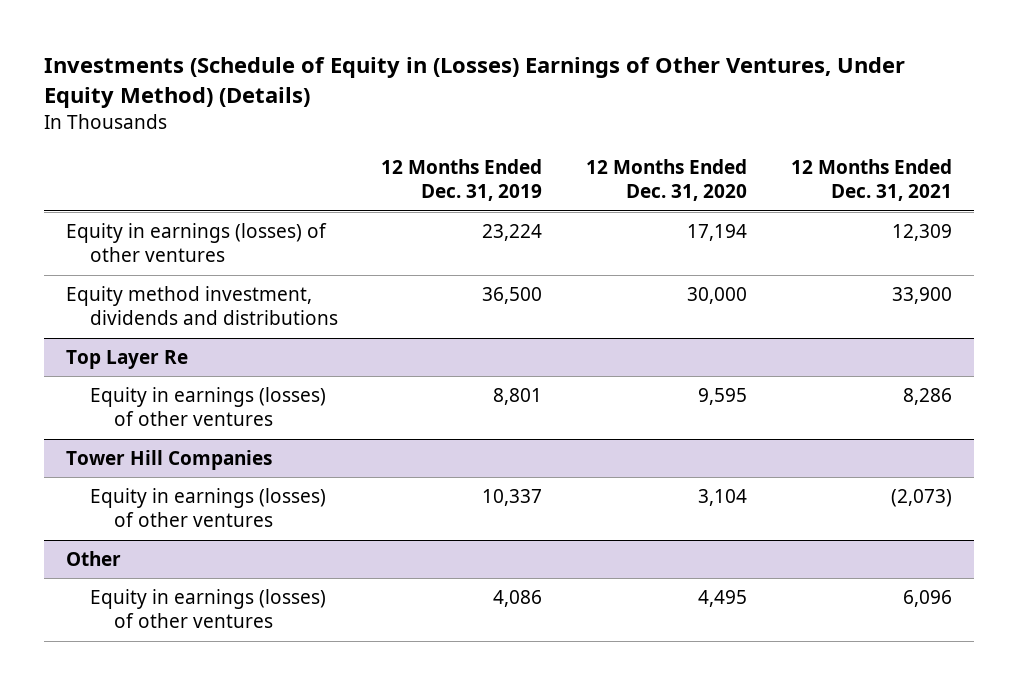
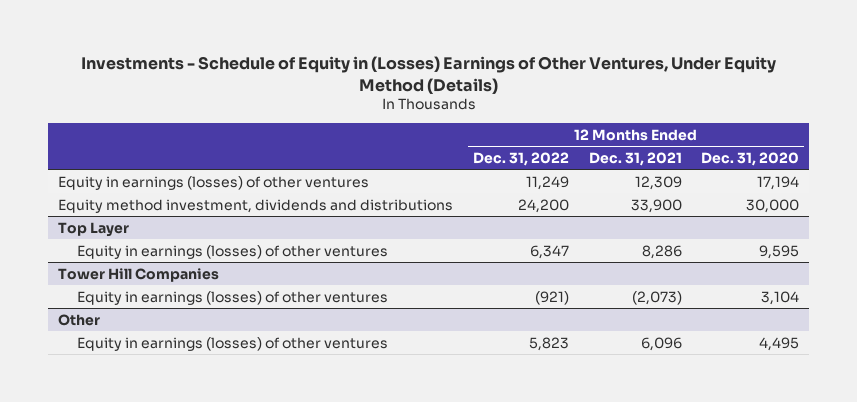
- Investments (Schedule of Equity in (Losses) Earnings of Other Ventures, Under Equity Method) (Details)
+ Investments - Schedule of Equity in (Losses) Earnings of Other Ventures, Under Equity Method (Details)
- | 12 Months Ended Dec. 31, 2019 | 12 Months Ended Dec. 31, 2020 | 12 Months Ended Dec. 31, 2021
+ | 12 Months Ended Dec. 31, 2022 | 12 Months Ended Dec. 31, 2021 | 12 Months Ended Dec. 31, 2020
- Top Layer Re
+ Top Layer

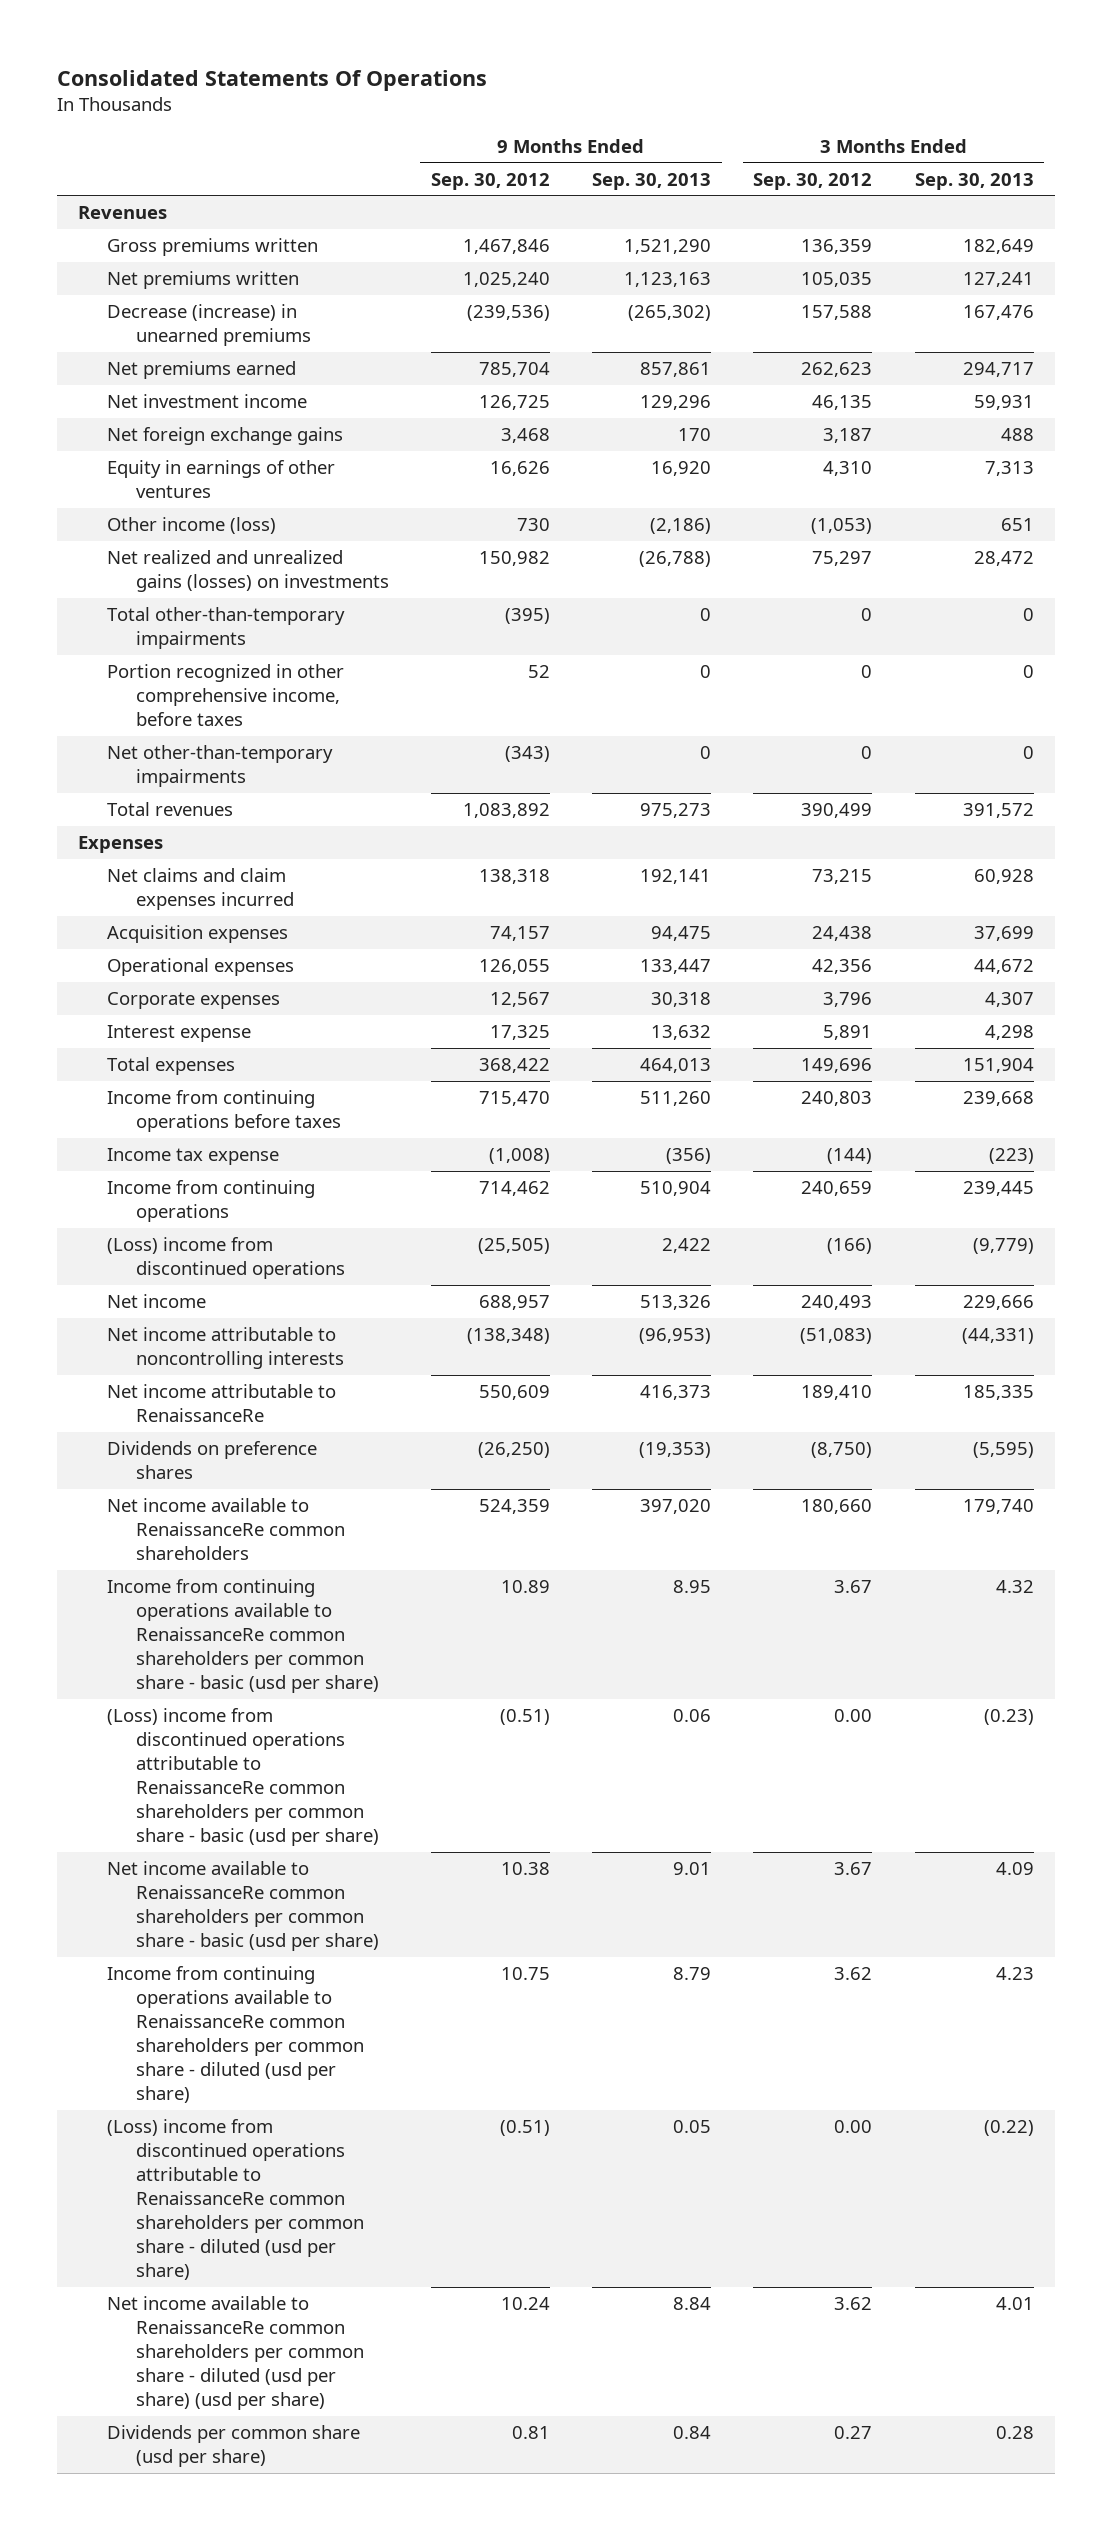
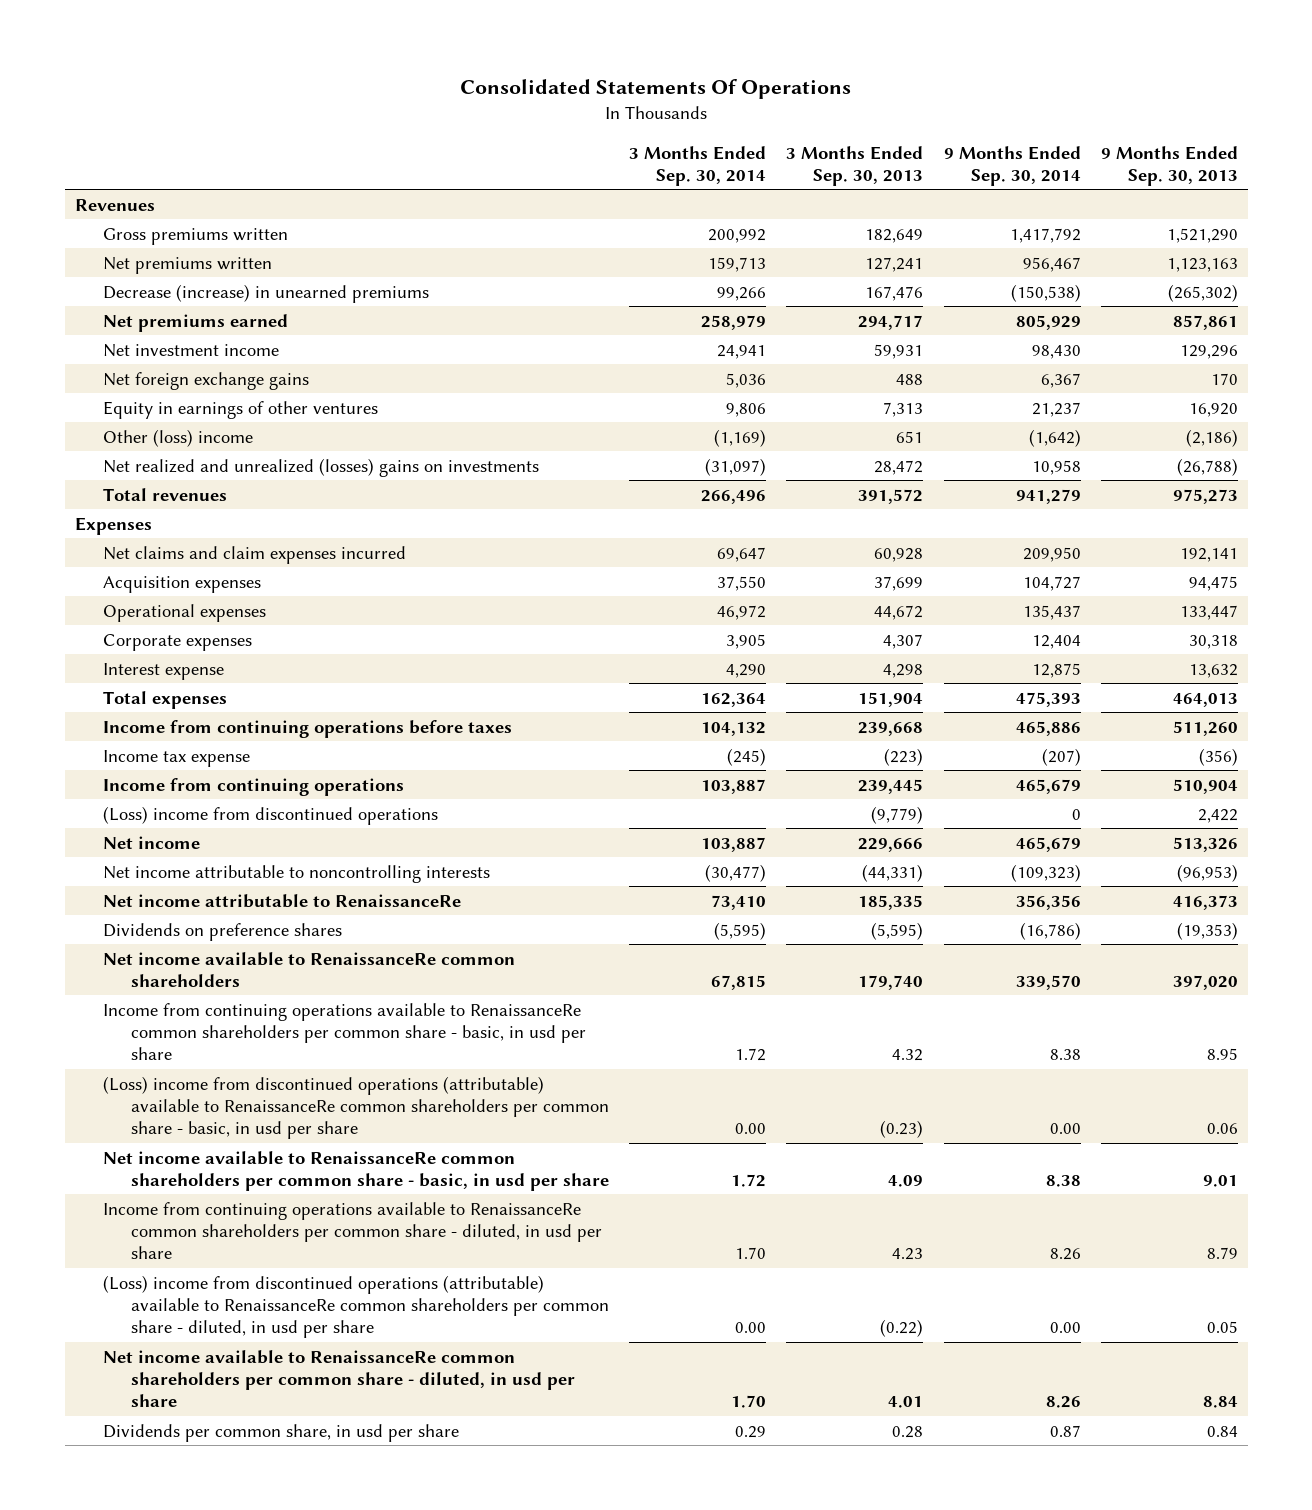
- | 9 Months Ended Sep. 30, 2012 | 9 Months Ended Sep. 30, 2013 | 3 Months Ended Sep. 30, 2012 | 3 Months Ended Sep. 30, 2013
+ | 3 Months Ended Sep. 30, 2014 | 3 Months Ended Sep. 30, 2013 | 9 Months Ended Sep. 30, 2014 | 9 Months Ended Sep. 30, 2013
- Other income (loss) | 730 | (2,186) | (1,053) | 651
- Net realized and unrealized gains (losses) on investments | 150,982 | (26,788) | 75,297 | 28,472
- Total other-than-temporary impairments | (395) | 0 | 0 | 0
- Portion recognized in other comprehensive income, before taxes | 52 | 0 | 0 | 0
- Net other-than-temporary impairments | (343) | 0 | 0 | 0
+ Other (loss) income | (1,169) | 651 | (1,642) | (2,186)
+ Net realized and unrealized (losses) gains on investments | (31,097) | 28,472 | 10,958 | (26,788)
- Income from continuing operations available to RenaissanceRe common shareholders per common share - basic (usd per share) | 10.89 | 8.95 | 3.67 | 4.32
- (Loss) income from discontinued operations attributable to RenaissanceRe common shareholders per common share - basic (usd per share) | (0.51) | 0.06 | 0.00 | (0.23)
- Net income available to RenaissanceRe common shareholders per common share - basic (usd per share) | 10.38 | 9.01 | 3.67 | 4.09
- Income from continuing operations available to RenaissanceRe common shareholders per common share - diluted (usd per share) | 10.75 | 8.79 | 3.62 | 4.23
- (Loss) income from discontinued operations attributable to RenaissanceRe common shareholders per common share - diluted (usd per share) | (0.51) | 0.05 | 0.00 | (0.22)
- Net income available to RenaissanceRe common shareholders per common share - diluted (usd per share) (usd per share) | 10.24 | 8.84 | 3.62 | 4.01
- Dividends per common share (usd per share) | 0.81 | 0.84 | 0.27 | 0.28
+ Income from continuing operations available to RenaissanceRe common shareholders per common share - basic, in usd per share | 1.72 | 4.32 | 8.38 | 8.95
+ (Loss) income from discontinued operations (attributable) available to RenaissanceRe common shareholders per common share - basic, in usd per share | 0.00 | (0.23) | 0.00 | 0.06
+ Net income available to RenaissanceRe common shareholders per common share - basic, in usd per share | 1.72 | 4.09 | 8.38 | 9.01
+ Income from continuing operations available to RenaissanceRe common shareholders per common share - diluted, in usd per share | 1.70 | 4.23 | 8.26 | 8.79
+ (Loss) income from discontinued operations (attributable) available to RenaissanceRe common shareholders per common share - diluted, in usd per share | 0.00 | (0.22) | 0.00 | 0.05
+ Net income available to RenaissanceRe common shareholders per common share - diluted, in usd per share | 1.70 | 4.01 | 8.26 | 8.84
+ Dividends per common share, in usd per share | 0.29 | 0.28 | 0.87 | 0.84

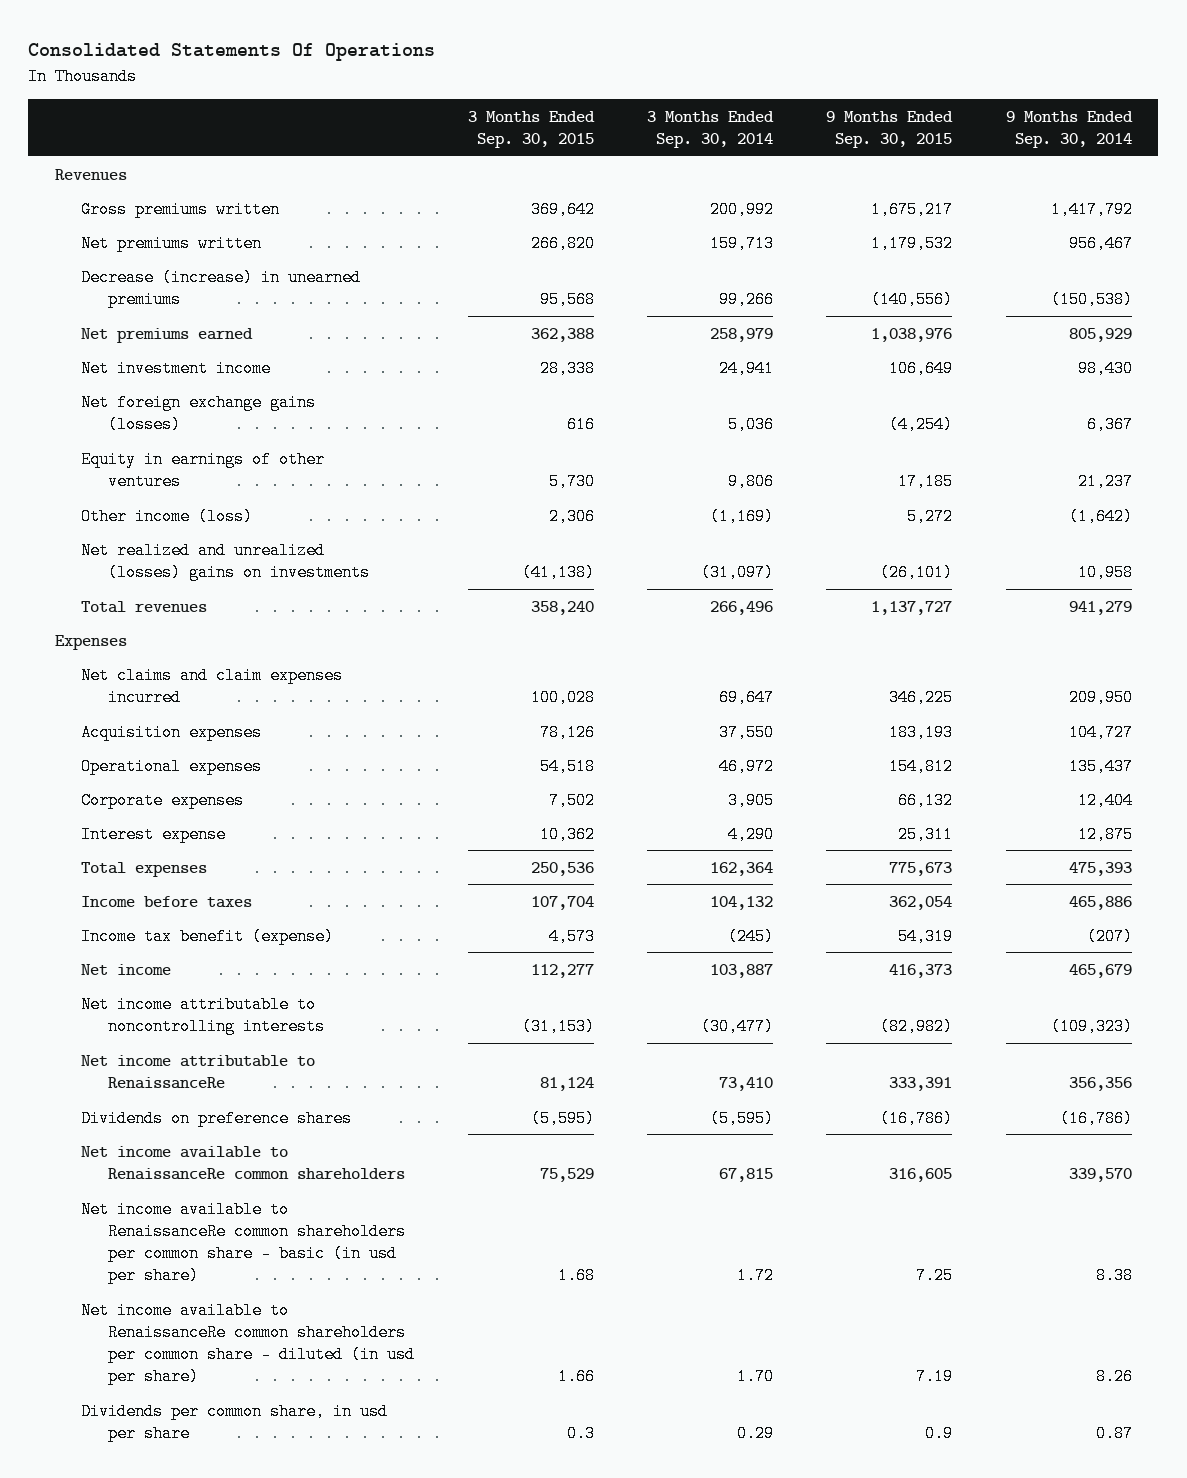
- | 3 Months Ended Sep. 30, 2014 | 3 Months Ended Sep. 30, 2013 | 9 Months Ended Sep. 30, 2014 | 9 Months Ended Sep. 30, 2013
+ | 3 Months Ended Sep. 30, 2015 | 3 Months Ended Sep. 30, 2014 | 9 Months Ended Sep. 30, 2015 | 9 Months Ended Sep. 30, 2014
- Net foreign exchange gains | 5,036 | 488 | 6,367 | 170
+ Net foreign exchange gains (losses) | 616 | 5,036 | (4,254) | 6,367
- Other (loss) income | (1,169) | 651 | (1,642) | (2,186)
+ Other income (loss) | 2,306 | (1,169) | 5,272 | (1,642)
- Income from continuing operations before taxes | 104,132 | 239,668 | 465,886 | 511,260
- Income tax expense | (245) | (223) | (207) | (356)
- Income from continuing operations | 103,887 | 239,445 | 465,679 | 510,904
- (Loss) income from discontinued operations | | (9,779) | 0 | 2,422
+ Income before taxes | 107,704 | 104,132 | 362,054 | 465,886
+ Income tax benefit (expense) | 4,573 | (245) | 54,319 | (207)
- Income from continuing operations available to RenaissanceRe common shareholders per common share - basic, in usd per share | 1.72 | 4.32 | 8.38 | 8.95
- (Loss) income from discontinued operations (attributable) available to RenaissanceRe common shareholders per common share - basic, in usd per share | 0.00 | (0.23) | 0.00 | 0.06
- Net income available to RenaissanceRe common shareholders per common share - basic, in usd per share | 1.72 | 4.09 | 8.38 | 9.01
- Income from continuing operations available to RenaissanceRe common shareholders per common share - diluted, in usd per share | 1.70 | 4.23 | 8.26 | 8.79
- (Loss) income from discontinued operations (attributable) available to RenaissanceRe common shareholders per common share - diluted, in usd per share | 0.00 | (0.22) | 0.00 | 0.05
- Net income available to RenaissanceRe common shareholders per common share - diluted, in usd per share | 1.70 | 4.01 | 8.26 | 8.84
+ Net income available to RenaissanceRe common shareholders per common share - basic (in usd per share) | 1.68 | 1.72 | 7.25 | 8.38
+ Net income available to RenaissanceRe common shareholders per common share - diluted (in usd per share) | 1.66 | 1.70 | 7.19 | 8.26

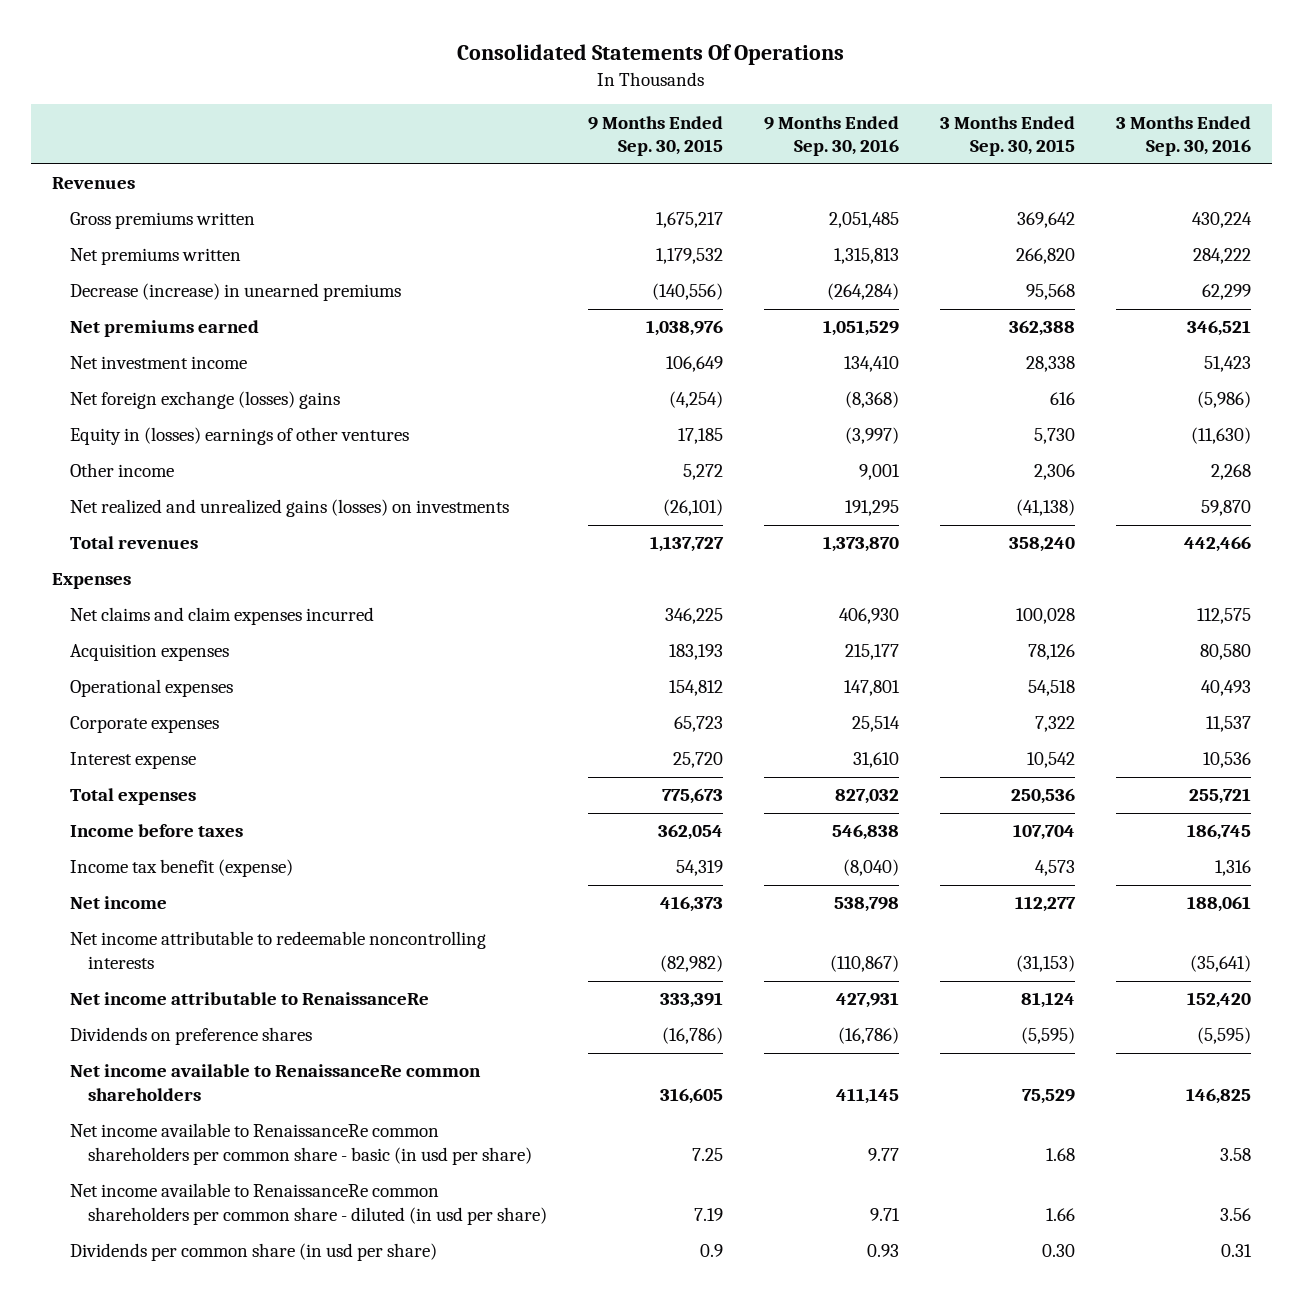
- | 3 Months Ended Sep. 30, 2015 | 3 Months Ended Sep. 30, 2014 | 9 Months Ended Sep. 30, 2015 | 9 Months Ended Sep. 30, 2014
+ | 9 Months Ended Sep. 30, 2015 | 9 Months Ended Sep. 30, 2016 | 3 Months Ended Sep. 30, 2015 | 3 Months Ended Sep. 30, 2016
- Net foreign exchange gains (losses) | 616 | 5,036 | (4,254) | 6,367
- Equity in earnings of other ventures | 5,730 | 9,806 | 17,185 | 21,237
- Other income (loss) | 2,306 | (1,169) | 5,272 | (1,642)
- Net realized and unrealized (losses) gains on investments | (41,138) | (31,097) | (26,101) | 10,958
+ Net foreign exchange (losses) gains | (4,254) | (8,368) | 616 | (5,986)
+ Equity in (losses) earnings of other ventures | 17,185 | (3,997) | 5,730 | (11,630)
+ Other income | 5,272 | 9,001 | 2,306 | 2,268
+ Net realized and unrealized gains (losses) on investments | (26,101) | 191,295 | (41,138) | 59,870
- Corporate expenses | 7,502 | 3,905 | 66,132 | 12,404
- Interest expense | 10,362 | 4,290 | 25,311 | 12,875
+ Corporate expenses | 65,723 | 25,514 | 7,322 | 11,537
+ Interest expense | 25,720 | 31,610 | 10,542 | 10,536
- Net income attributable to noncontrolling interests | (31,153) | (30,477) | (82,982) | (109,323)
+ Net income attributable to redeemable noncontrolling interests | (82,982) | (110,867) | (31,153) | (35,641)
- Dividends per common share, in usd per share | 0.3 | 0.29 | 0.9 | 0.87
+ Dividends per common share (in usd per share) | 0.9 | 0.93 | 0.30 | 0.31

